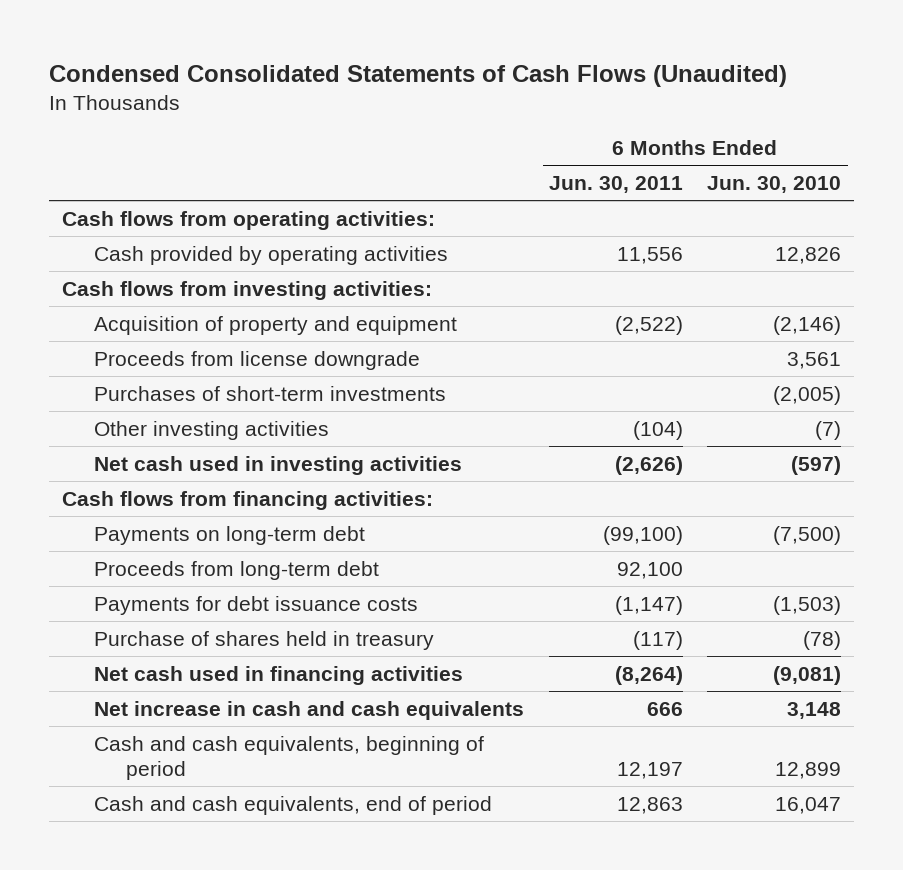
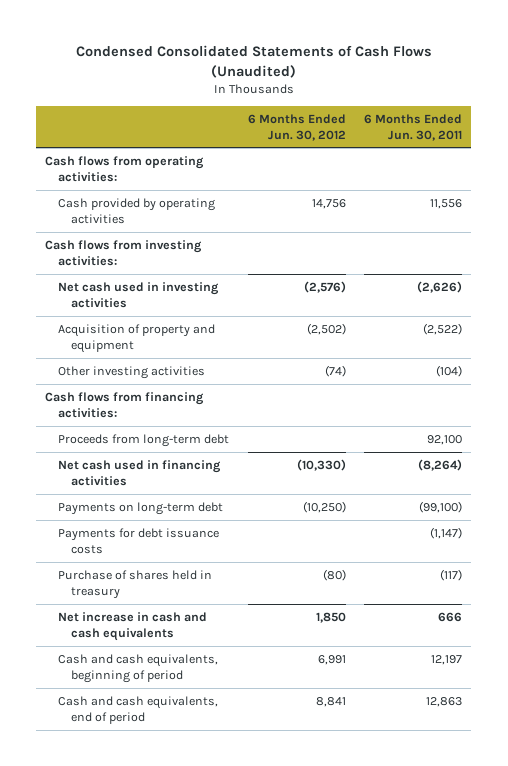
- | 6 Months Ended Jun. 30, 2011 | 6 Months Ended Jun. 30, 2010
+ | 6 Months Ended Jun. 30, 2012 | 6 Months Ended Jun. 30, 2011
moved up: Net cash used in investing activities | (2,576) | (2,626)
- Proceeds from license downgrade | | 3,561
- Purchases of short-term investments | | (2,005)
moved up: Net cash used in financing activities | (10,330) | (8,264)
moved down: Payments on long-term debt | (10,250) | (99,100)

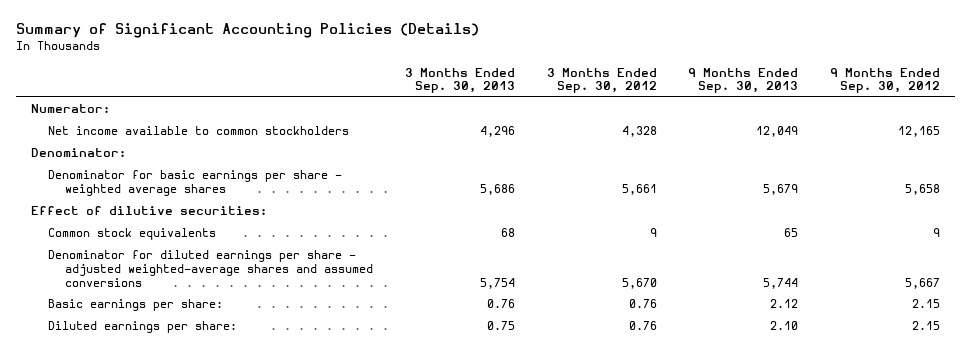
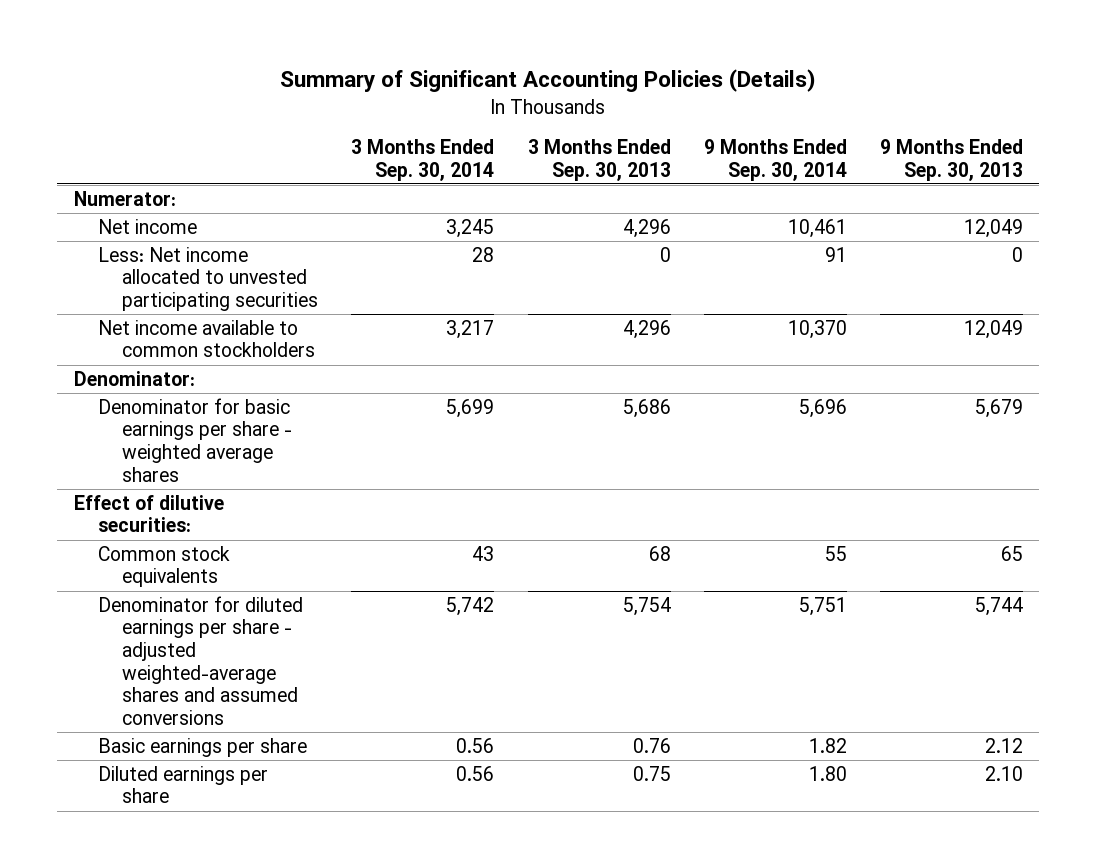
- | 3 Months Ended Sep. 30, 2013 | 3 Months Ended Sep. 30, 2012 | 9 Months Ended Sep. 30, 2013 | 9 Months Ended Sep. 30, 2012
+ | 3 Months Ended Sep. 30, 2014 | 3 Months Ended Sep. 30, 2013 | 9 Months Ended Sep. 30, 2014 | 9 Months Ended Sep. 30, 2013
+ Net income | 3,245 | 4,296 | 10,461 | 12,049
+ Less: Net income allocated to unvested participating securities | 28 | 0 | 91 | 0
- Basic earnings per share: | 0.76 | 0.76 | 2.12 | 2.15
- Diluted earnings per share: | 0.75 | 0.76 | 2.10 | 2.15
+ Basic earnings per share | 0.56 | 0.76 | 1.82 | 2.12
+ Diluted earnings per share | 0.56 | 0.75 | 1.80 | 2.10

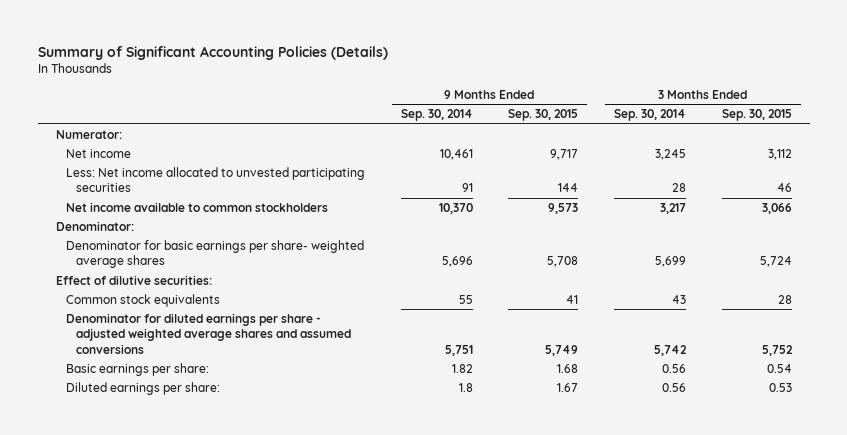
- | 3 Months Ended Sep. 30, 2014 | 3 Months Ended Sep. 30, 2013 | 9 Months Ended Sep. 30, 2014 | 9 Months Ended Sep. 30, 2013
+ | 9 Months Ended Sep. 30, 2014 | 9 Months Ended Sep. 30, 2015 | 3 Months Ended Sep. 30, 2014 | 3 Months Ended Sep. 30, 2015
- Denominator for basic earnings per share - weighted average shares | 5,699 | 5,686 | 5,696 | 5,679
+ Denominator for basic earnings per share- weighted average shares | 5,696 | 5,708 | 5,699 | 5,724
- Denominator for diluted earnings per share - adjusted weighted-average shares and assumed conversions | 5,742 | 5,754 | 5,751 | 5,744
- Basic earnings per share | 0.56 | 0.76 | 1.82 | 2.12
- Diluted earnings per share | 0.56 | 0.75 | 1.80 | 2.10
+ Denominator for diluted earnings per share - adjusted weighted average shares and assumed conversions | 5,751 | 5,749 | 5,742 | 5,752
+ Basic earnings per share: | 1.82 | 1.68 | 0.56 | 0.54
+ Diluted earnings per share: | 1.8 | 1.67 | 0.56 | 0.53

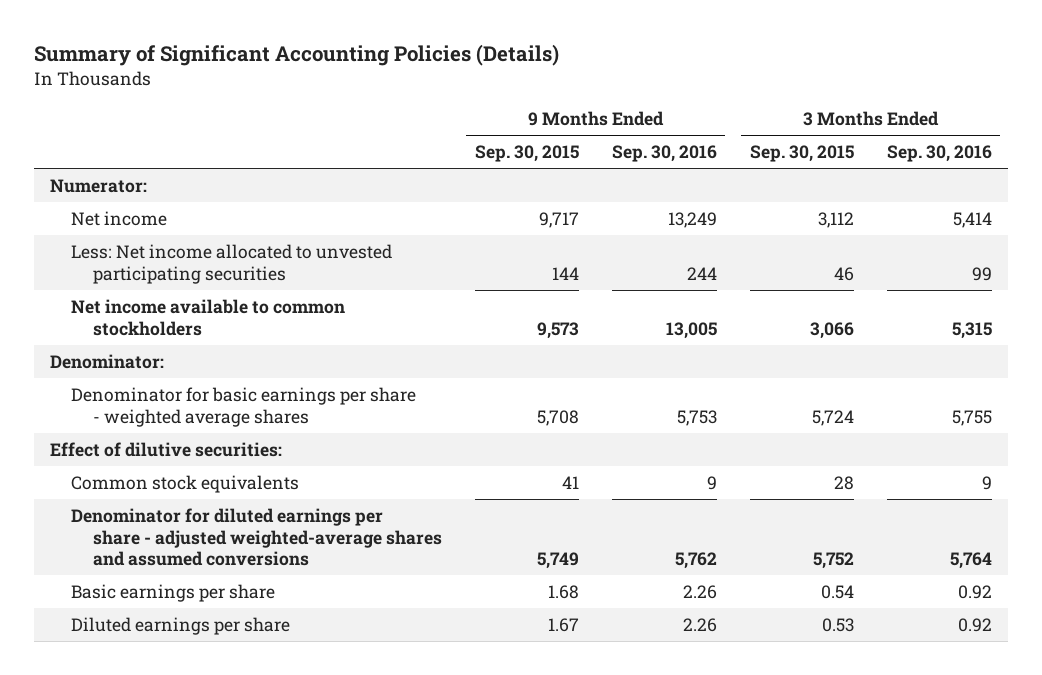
- | 9 Months Ended Sep. 30, 2014 | 9 Months Ended Sep. 30, 2015 | 3 Months Ended Sep. 30, 2014 | 3 Months Ended Sep. 30, 2015
+ | 9 Months Ended Sep. 30, 2015 | 9 Months Ended Sep. 30, 2016 | 3 Months Ended Sep. 30, 2015 | 3 Months Ended Sep. 30, 2016
- Denominator for basic earnings per share- weighted average shares | 5,696 | 5,708 | 5,699 | 5,724
+ Denominator for basic earnings per share - weighted average shares | 5,708 | 5,753 | 5,724 | 5,755
- Denominator for diluted earnings per share - adjusted weighted average shares and assumed conversions | 5,751 | 5,749 | 5,742 | 5,752
- Basic earnings per share: | 1.82 | 1.68 | 0.56 | 0.54
- Diluted earnings per share: | 1.8 | 1.67 | 0.56 | 0.53
+ Denominator for diluted earnings per share - adjusted weighted-average shares and assumed conversions | 5,749 | 5,762 | 5,752 | 5,764
+ Basic earnings per share | 1.68 | 2.26 | 0.54 | 0.92
+ Diluted earnings per share | 1.67 | 2.26 | 0.53 | 0.92

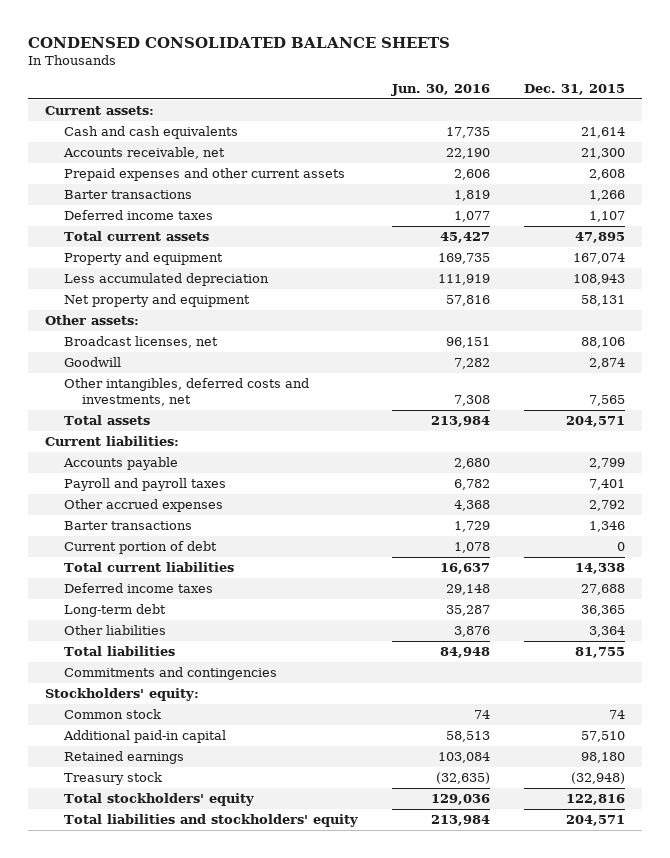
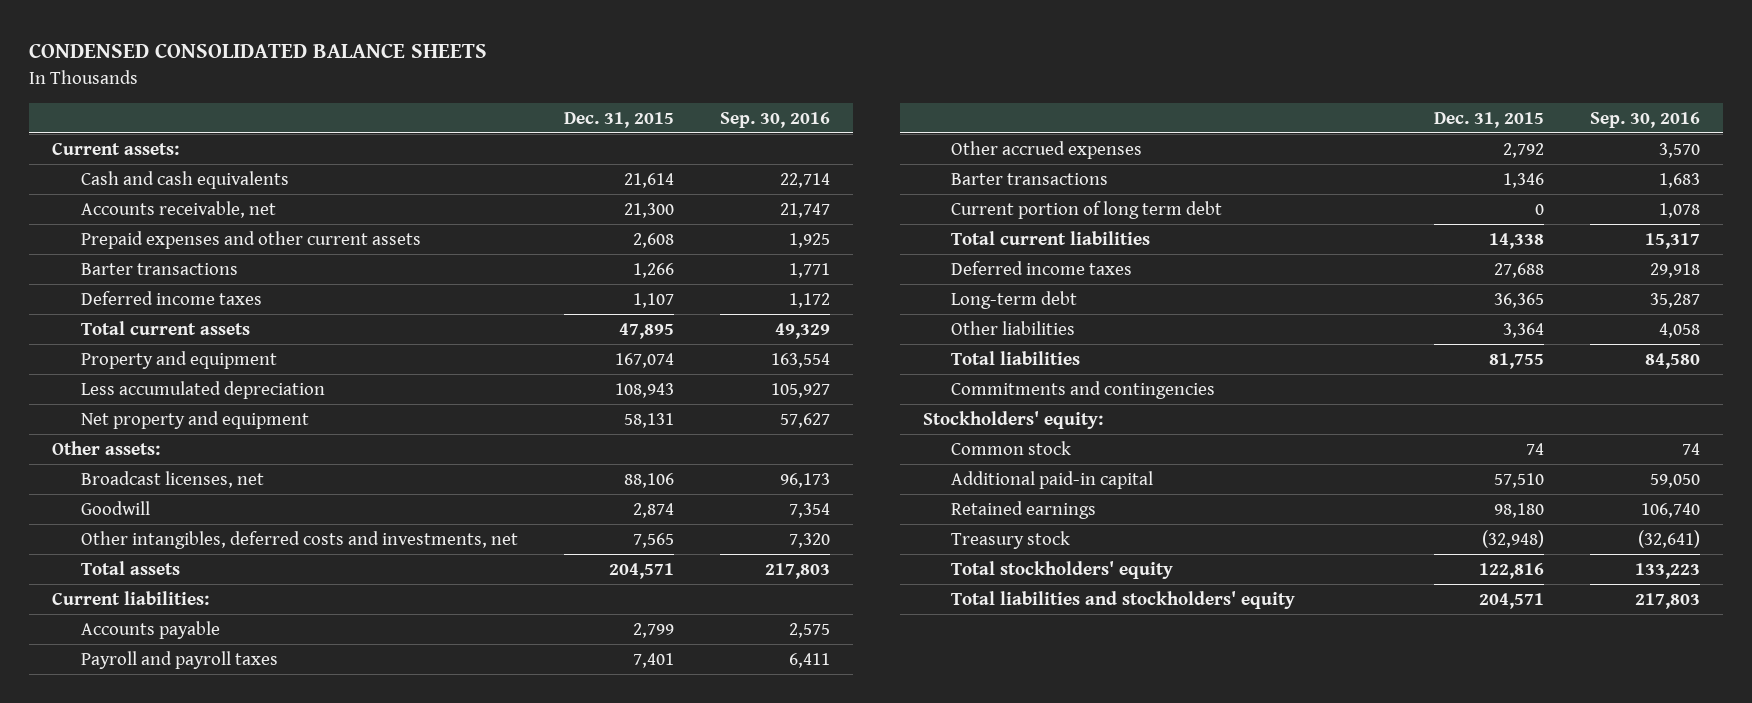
- | Jun. 30, 2016 | Dec. 31, 2015
+ | Dec. 31, 2015 | Sep. 30, 2016
- Current portion of debt | 1,078 | 0
+ Current portion of long term debt | 0 | 1,078

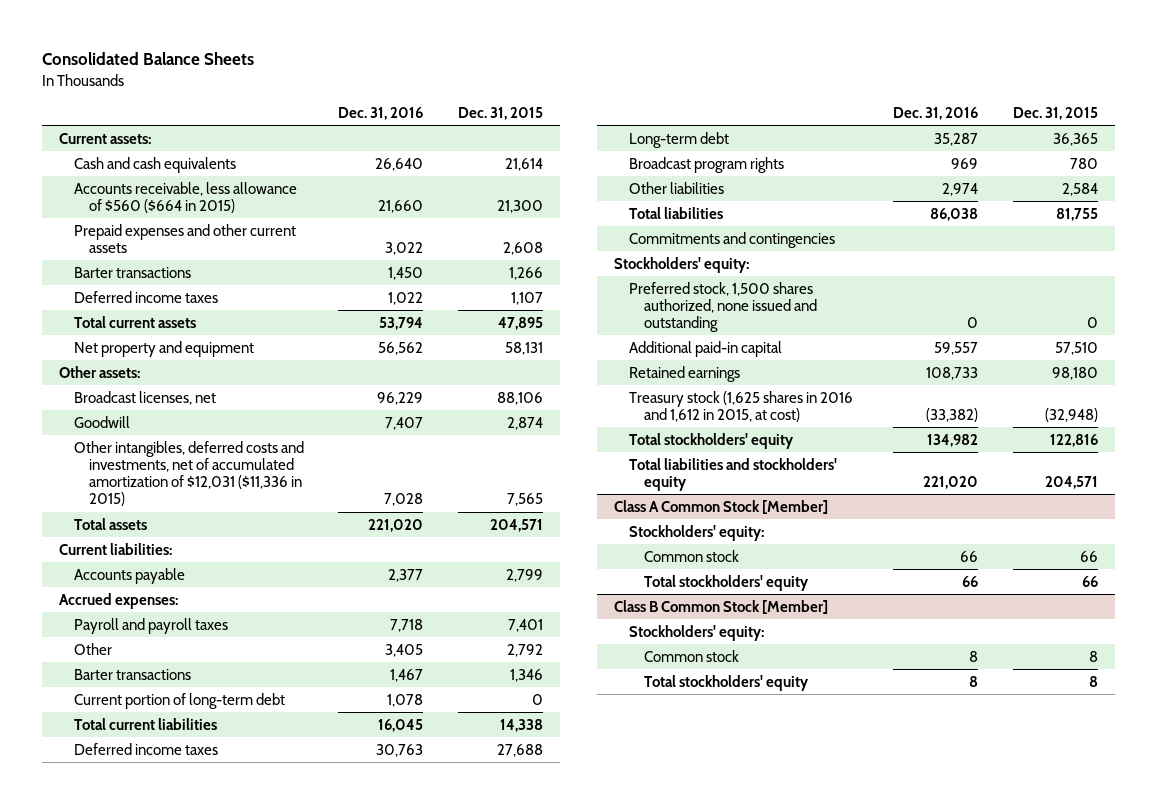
- CONDENSED CONSOLIDATED BALANCE SHEETS
+ Consolidated Balance Sheets
- | Dec. 31, 2015 | Sep. 30, 2016
+ | Dec. 31, 2016 | Dec. 31, 2015
- Accounts receivable, net | 21,300 | 21,747
+ Accounts receivable, less allowance of $560 ($664 in 2015) | 21,660 | 21,300
- Property and equipment | 167,074 | 163,554
- Less accumulated depreciation | 108,943 | 105,927
- Other intangibles, deferred costs and investments, net | 7,565 | 7,320
+ Other intangibles, deferred costs and investments, net of accumulated amortization of $12,031 ($11,336 in 2015) | 7,028 | 7,565
+ Accrued expenses:
- Other accrued expenses | 2,792 | 3,570
+ Other | 3,405 | 2,792
- Current portion of long term debt | 0 | 1,078
+ Current portion of long-term debt | 1,078 | 0
- Other liabilities | 3,364 | 4,058
+ Broadcast program rights | 969 | 780
+ Other liabilities | 2,974 | 2,584
- Common stock | 74 | 74
+ Preferred stock, 1,500 shares authorized, none issued and outstanding | 0 | 0
- Treasury stock | (32,948) | (32,641)
+ Treasury stock (1,625 shares in 2016 and 1,612 in 2015, at cost) | (33,382) | (32,948)
+ Class A Common Stock [Member]
+ Stockholders' equity:
+ Common stock | 66 | 66
+ Total stockholders' equity | 66 | 66
+ Class B Common Stock [Member]
+ Stockholders' equity:
+ Common stock | 8 | 8
+ Total stockholders' equity | 8 | 8

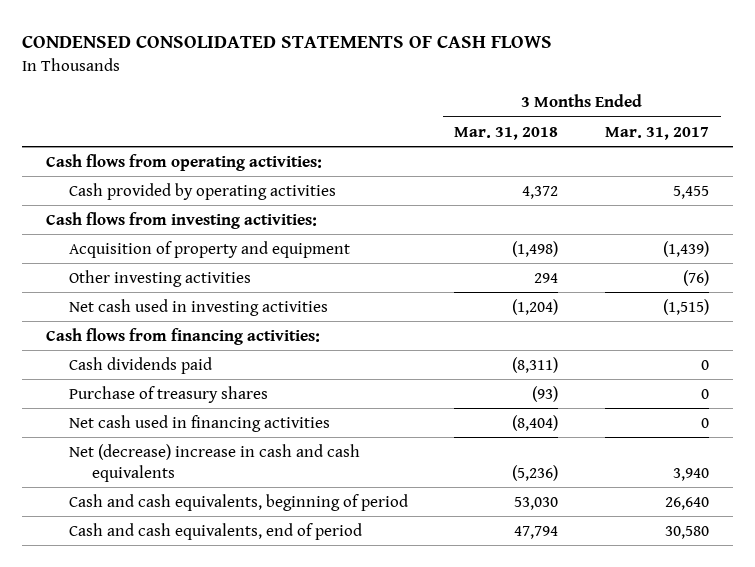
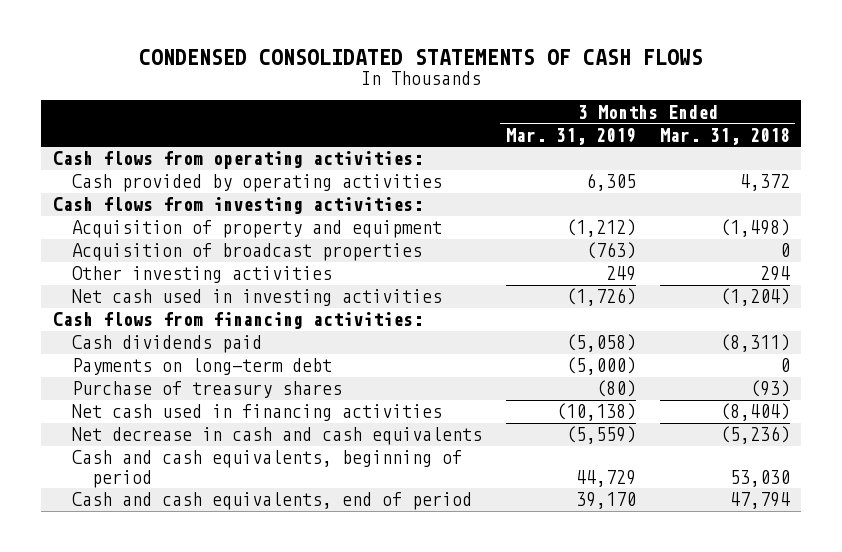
- | 3 Months Ended Mar. 31, 2018 | 3 Months Ended Mar. 31, 2017
+ | 3 Months Ended Mar. 31, 2019 | 3 Months Ended Mar. 31, 2018
+ Acquisition of broadcast properties | (763) | 0
+ Payments on long-term debt | (5,000) | 0
- Net (decrease) increase in cash and cash equivalents | (5,236) | 3,940
+ Net decrease in cash and cash equivalents | (5,559) | (5,236)

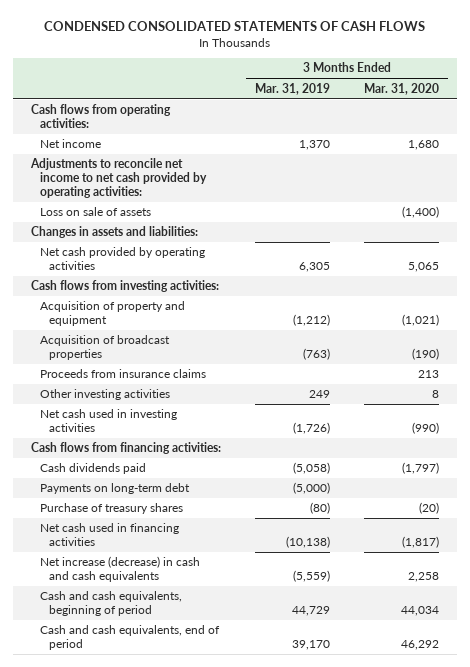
- | 3 Months Ended Mar. 31, 2019 | 3 Months Ended Mar. 31, 2018
+ | 3 Months Ended Mar. 31, 2019 | 3 Months Ended Mar. 31, 2020
- Cash provided by operating activities | 6,305 | 4,372
+ Net income | 1,370 | 1,680
+ Adjustments to reconcile net income to net cash provided by operating activities:
+ Loss on sale of assets | | (1,400)
+ Changes in assets and liabilities:
+ Net cash provided by operating activities | 6,305 | 5,065
+ Proceeds from insurance claims | | 213
- Net decrease in cash and cash equivalents | (5,559) | (5,236)
+ Net increase (decrease) in cash and cash equivalents | (5,559) | 2,258

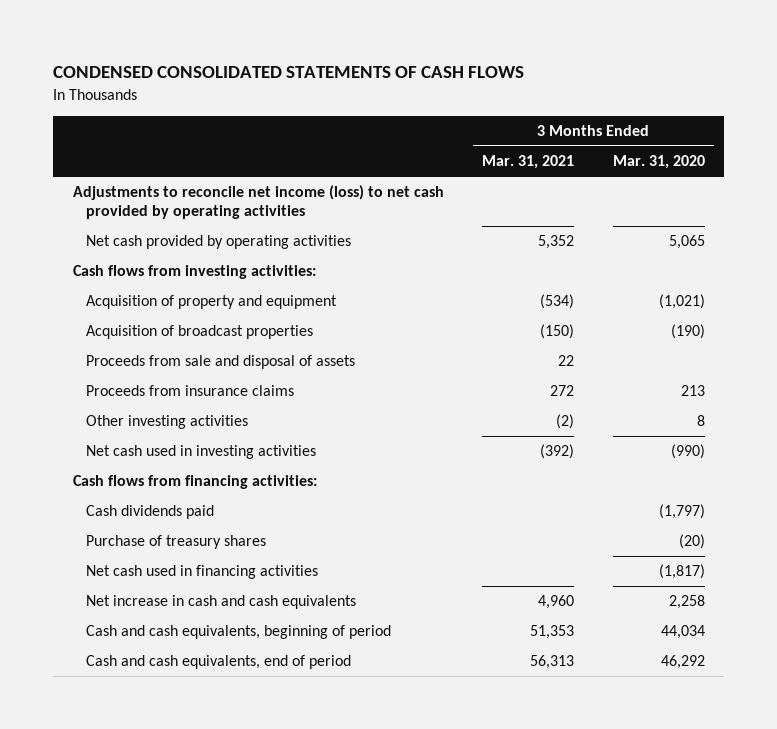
- | 3 Months Ended Mar. 31, 2019 | 3 Months Ended Mar. 31, 2020
+ | 3 Months Ended Mar. 31, 2021 | 3 Months Ended Mar. 31, 2020
- Cash flows from operating activities:
- Net income | 1,370 | 1,680
- Adjustments to reconcile net income to net cash provided by operating activities:
- Loss on sale of assets | | (1,400)
- Changes in assets and liabilities:
+ Adjustments to reconcile net income (loss) to net cash provided by operating activities
+ Proceeds from sale and disposal of assets | 22 |
- Payments on long-term debt | (5,000) |
- Net increase (decrease) in cash and cash equivalents | (5,559) | 2,258
+ Net increase in cash and cash equivalents | 4,960 | 2,258

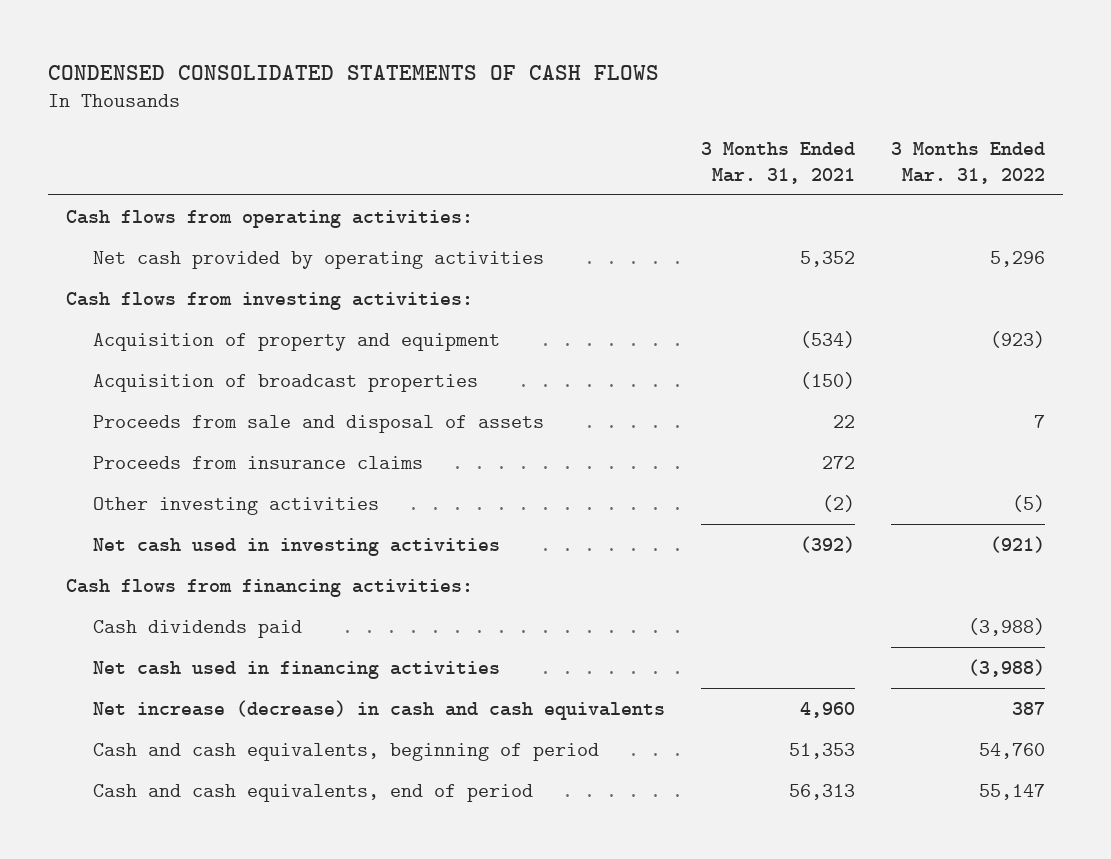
- | 3 Months Ended Mar. 31, 2021 | 3 Months Ended Mar. 31, 2020
+ | 3 Months Ended Mar. 31, 2021 | 3 Months Ended Mar. 31, 2022
- Adjustments to reconcile net income (loss) to net cash provided by operating activities
+ Cash flows from operating activities:
- Purchase of treasury shares | | (20)
- Net increase in cash and cash equivalents | 4,960 | 2,258
+ Net increase (decrease) in cash and cash equivalents | 4,960 | 387

